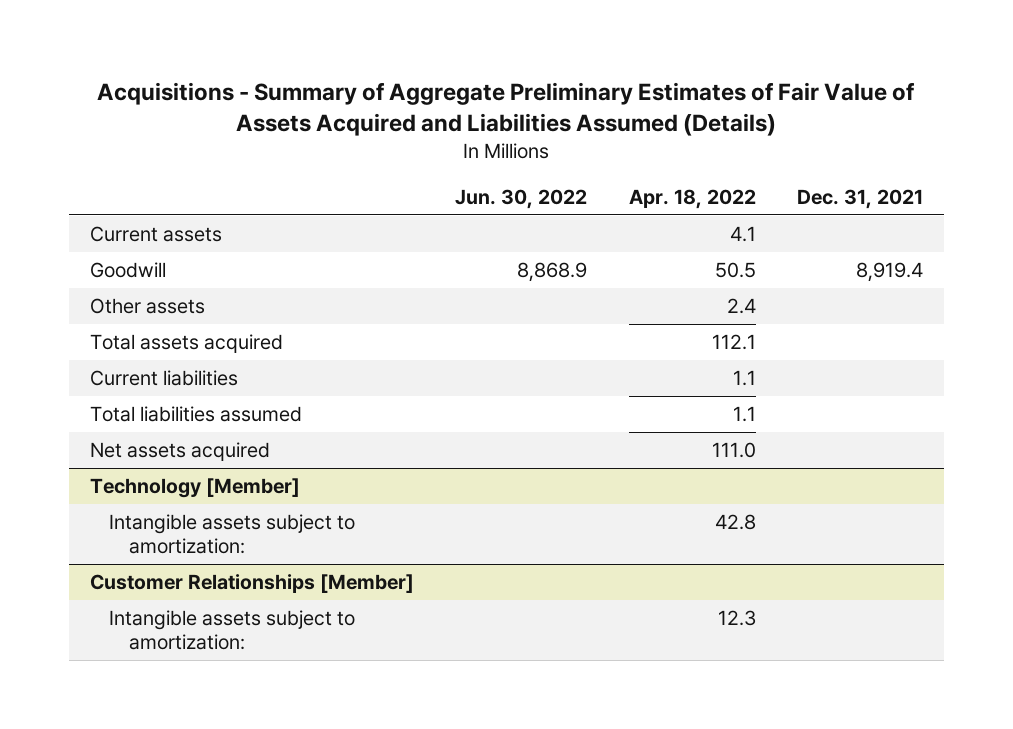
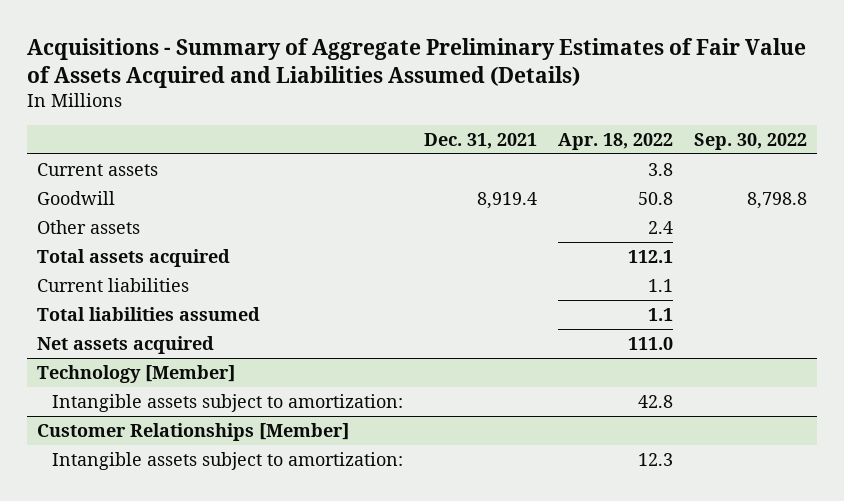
- | Jun. 30, 2022 | Apr. 18, 2022 | Dec. 31, 2021
+ | Dec. 31, 2021 | Apr. 18, 2022 | Sep. 30, 2022
- Current assets | | 4.1 |
- Goodwill | 8,868.9 | 50.5 | 8,919.4
+ Current assets | | 3.8 |
+ Goodwill | 8,919.4 | 50.8 | 8,798.8

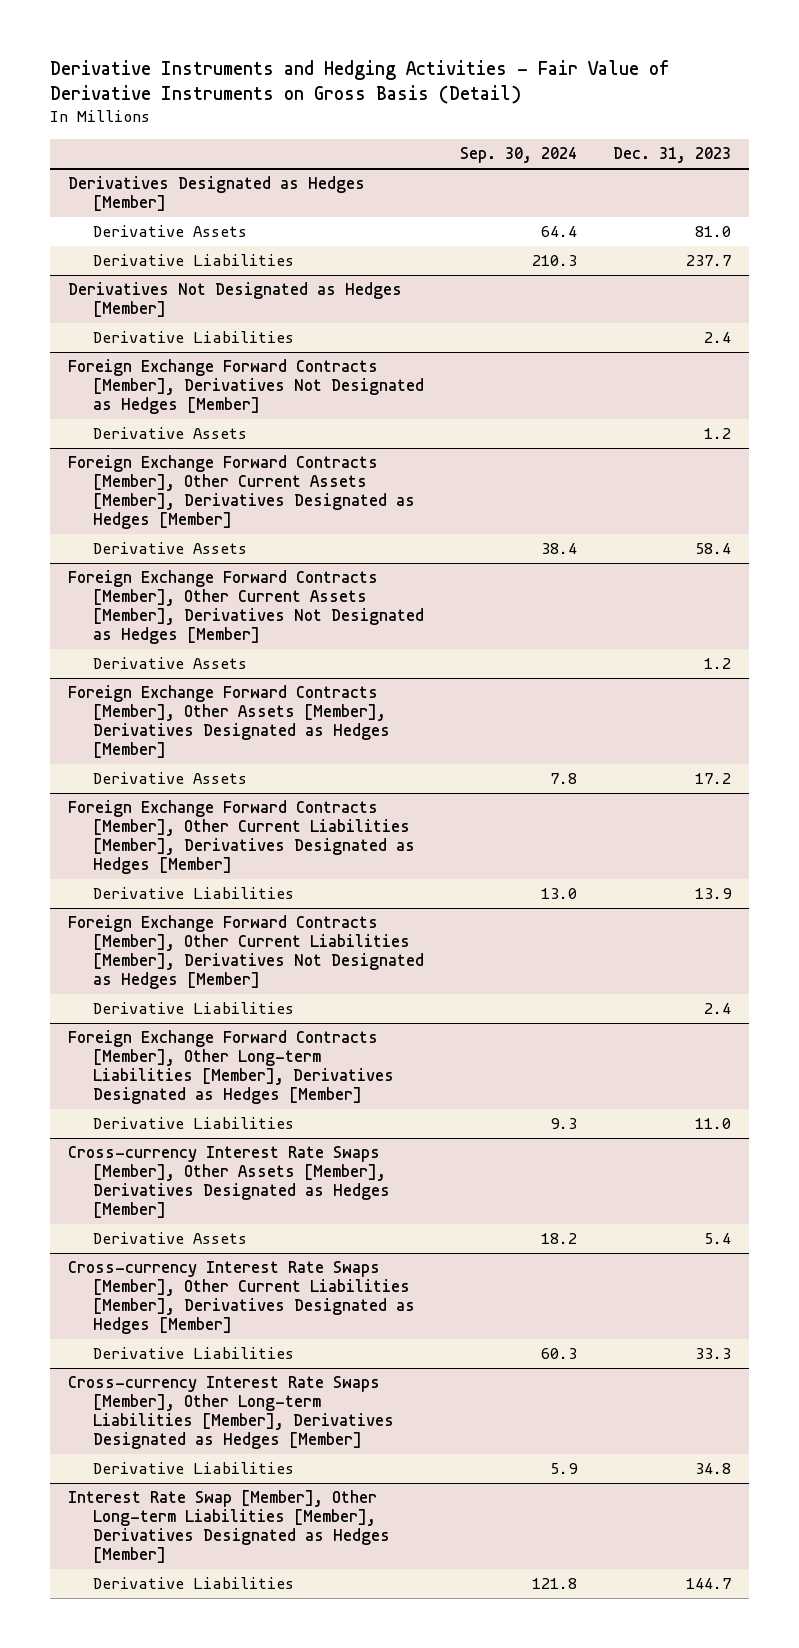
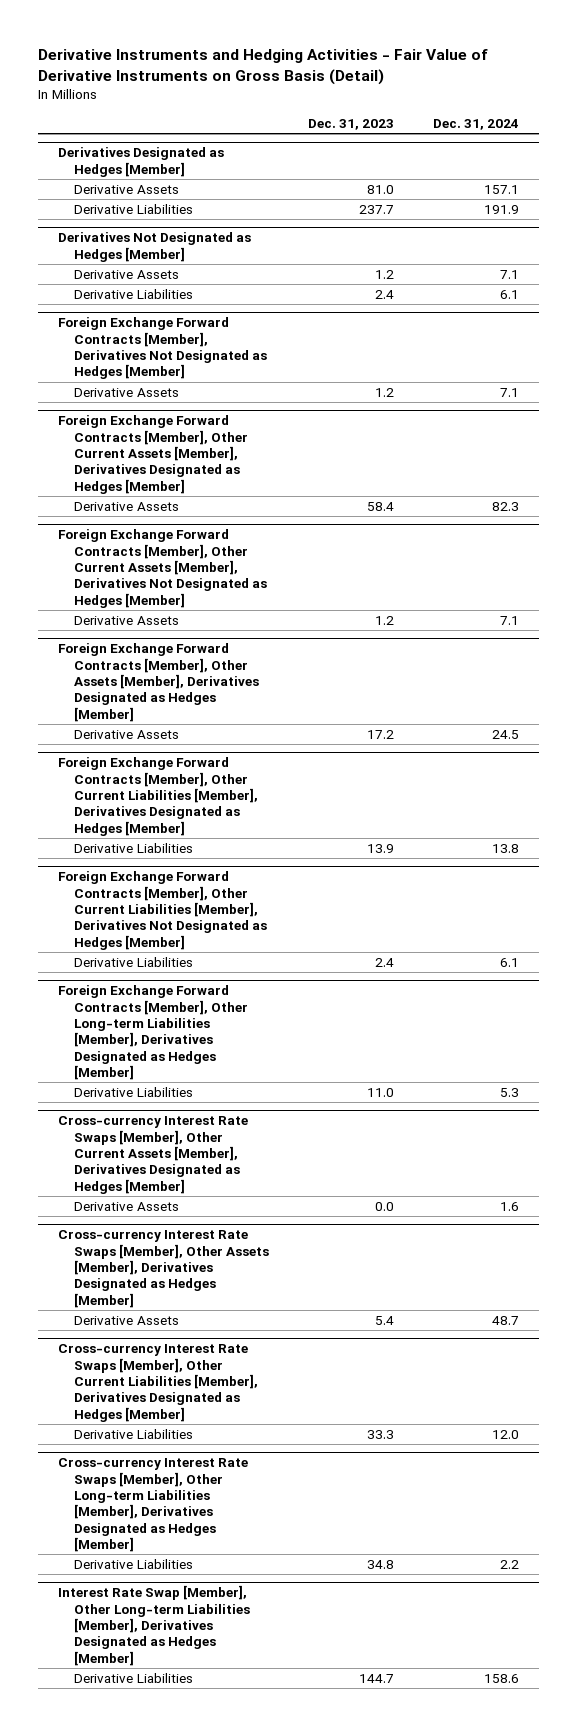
- | Sep. 30, 2024 | Dec. 31, 2023
+ | Dec. 31, 2023 | Dec. 31, 2024
@ Derivatives Not Designated as Hedges [Member]
+ Derivative Assets | 1.2 | 7.1
+ Cross-currency Interest Rate Swaps [Member], Other Current Assets [Member], Derivatives Designated as Hedges [Member]
+ Derivative Assets | 0.0 | 1.6

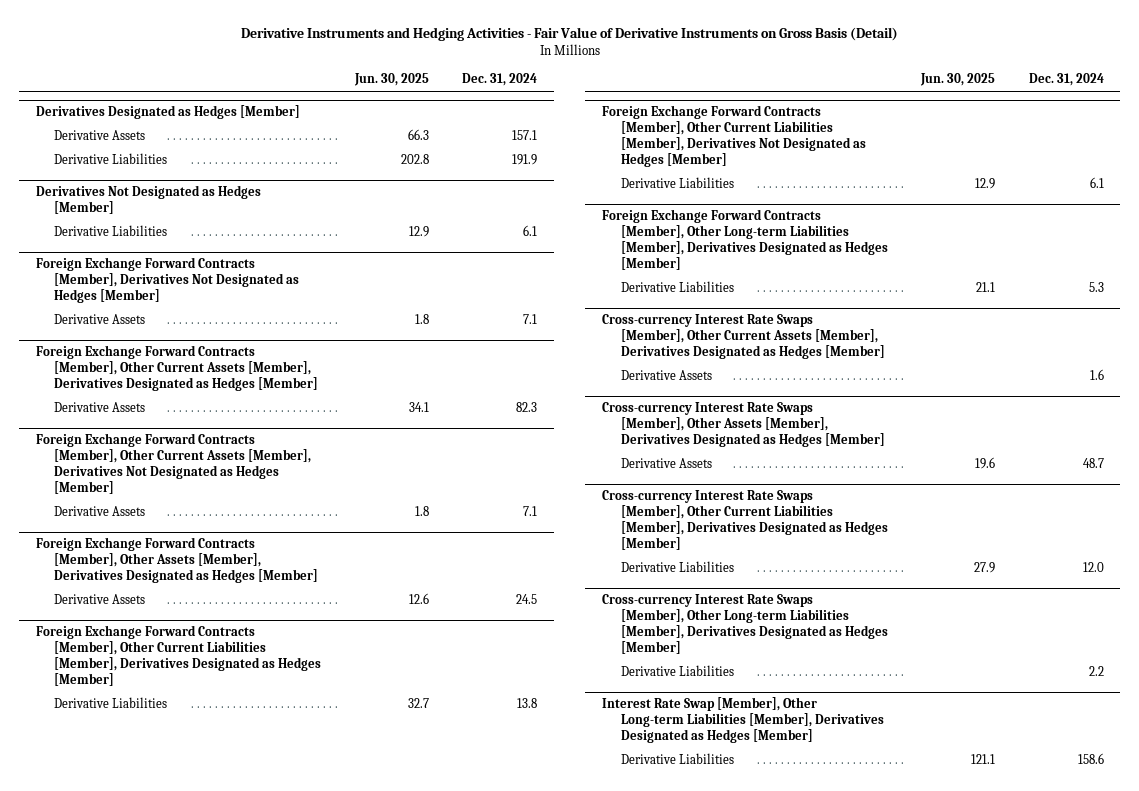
- | Dec. 31, 2023 | Dec. 31, 2024
+ | Jun. 30, 2025 | Dec. 31, 2024
@ Derivatives Not Designated as Hedges [Member]
- Derivative Assets | 1.2 | 7.1

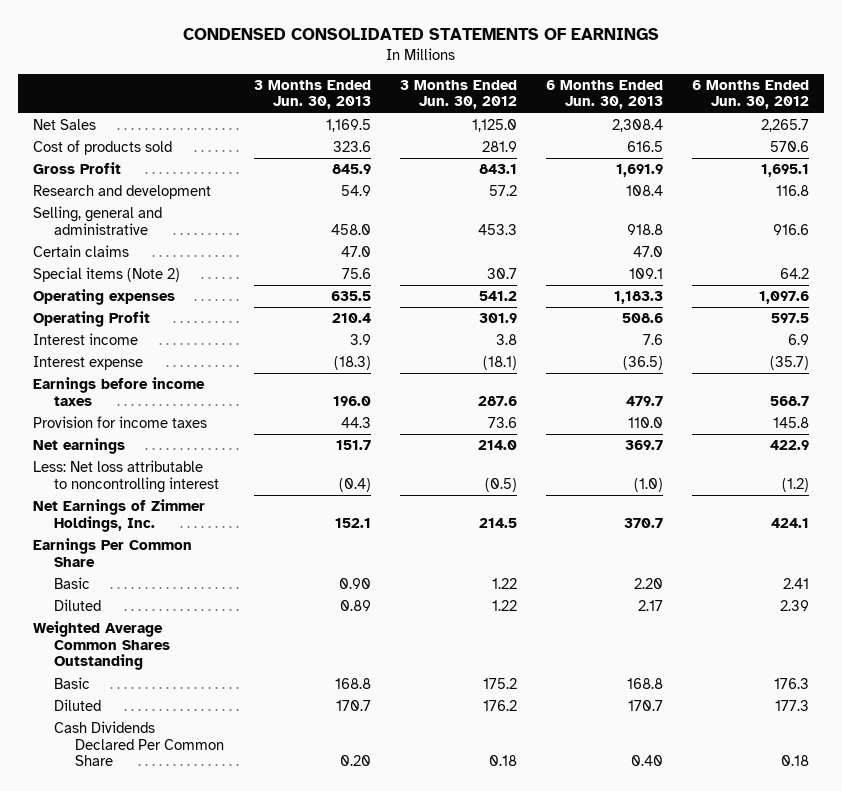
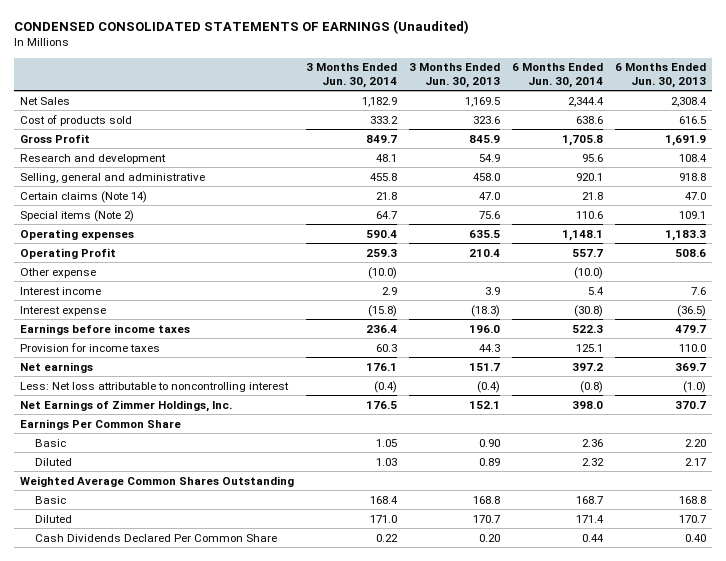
- CONDENSED CONSOLIDATED STATEMENTS OF EARNINGS
+ CONDENSED CONSOLIDATED STATEMENTS OF EARNINGS (Unaudited)
- | 3 Months Ended Jun. 30, 2013 | 3 Months Ended Jun. 30, 2012 | 6 Months Ended Jun. 30, 2013 | 6 Months Ended Jun. 30, 2012
+ | 3 Months Ended Jun. 30, 2014 | 3 Months Ended Jun. 30, 2013 | 6 Months Ended Jun. 30, 2014 | 6 Months Ended Jun. 30, 2013
- Certain claims | 47.0 | | 47.0 |
+ Certain claims (Note 14) | 21.8 | 47.0 | 21.8 | 47.0
+ Other expense | (10.0) | | (10.0) |

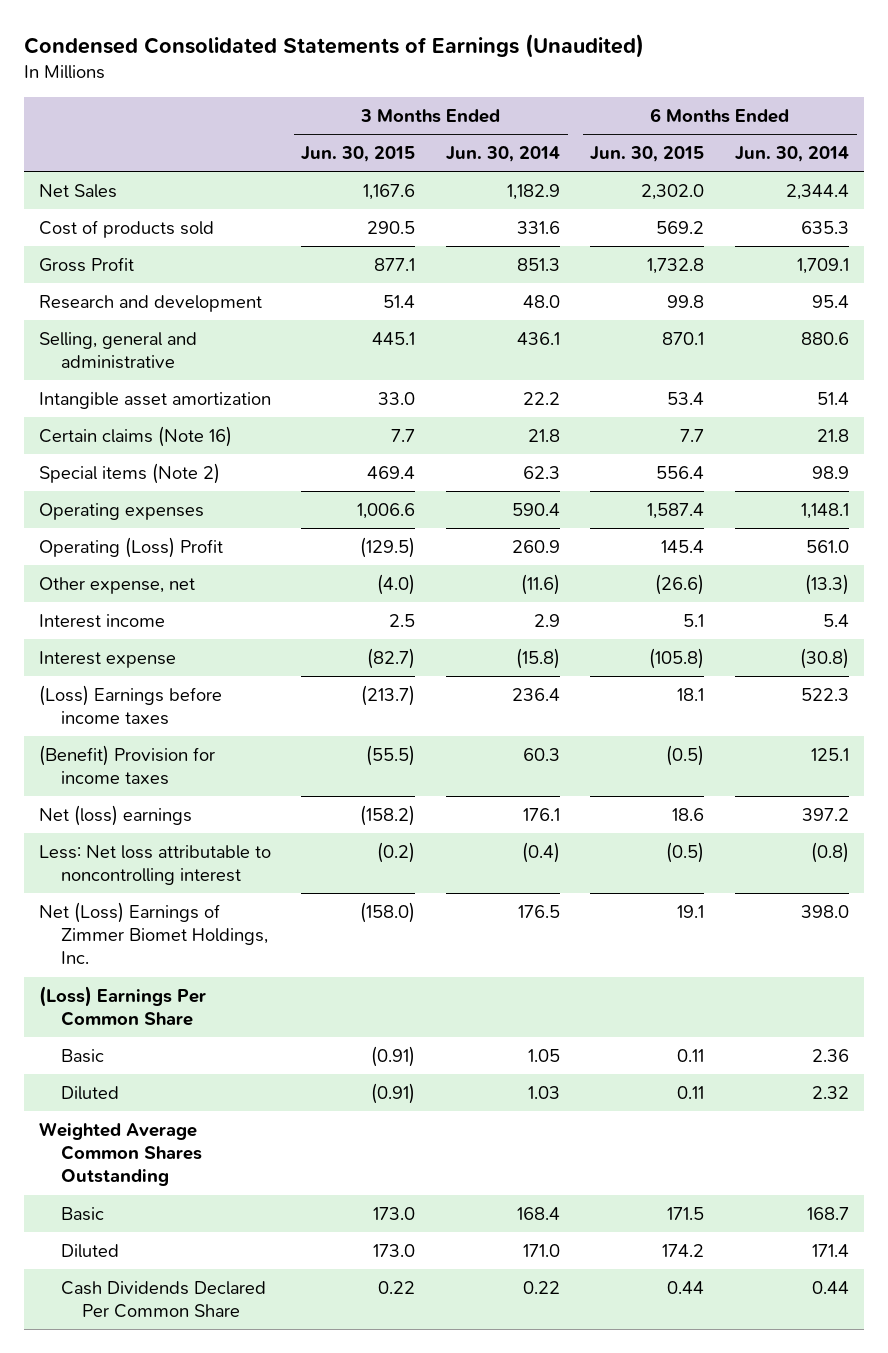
- CONDENSED CONSOLIDATED STATEMENTS OF EARNINGS (Unaudited)
+ Condensed Consolidated Statements of Earnings (Unaudited)
- | 3 Months Ended Jun. 30, 2014 | 3 Months Ended Jun. 30, 2013 | 6 Months Ended Jun. 30, 2014 | 6 Months Ended Jun. 30, 2013
+ | 3 Months Ended Jun. 30, 2015 | 3 Months Ended Jun. 30, 2014 | 6 Months Ended Jun. 30, 2015 | 6 Months Ended Jun. 30, 2014
- Cost of products sold | 333.2 | 323.6 | 638.6 | 616.5
- Gross Profit | 849.7 | 845.9 | 1,705.8 | 1,691.9
- Research and development | 48.1 | 54.9 | 95.6 | 108.4
- Selling, general and administrative | 455.8 | 458.0 | 920.1 | 918.8
- Certain claims (Note 14) | 21.8 | 47.0 | 21.8 | 47.0
- Special items (Note 2) | 64.7 | 75.6 | 110.6 | 109.1
+ Cost of products sold | 290.5 | 331.6 | 569.2 | 635.3
+ Gross Profit | 877.1 | 851.3 | 1,732.8 | 1,709.1
+ Research and development | 51.4 | 48.0 | 99.8 | 95.4
+ Selling, general and administrative | 445.1 | 436.1 | 870.1 | 880.6
+ Intangible asset amortization | 33.0 | 22.2 | 53.4 | 51.4
+ Certain claims (Note 16) | 7.7 | 21.8 | 7.7 | 21.8
+ Special items (Note 2) | 469.4 | 62.3 | 556.4 | 98.9
- Operating Profit | 259.3 | 210.4 | 557.7 | 508.6
- Other expense | (10.0) | | (10.0) |
+ Operating (Loss) Profit | (129.5) | 260.9 | 145.4 | 561.0
+ Other expense, net | (4.0) | (11.6) | (26.6) | (13.3)
- Earnings before income taxes | 236.4 | 196.0 | 522.3 | 479.7
- Provision for income taxes | 60.3 | 44.3 | 125.1 | 110.0
- Net earnings | 176.1 | 151.7 | 397.2 | 369.7
+ (Loss) Earnings before income taxes | (213.7) | 236.4 | 18.1 | 522.3
+ (Benefit) Provision for income taxes | (55.5) | 60.3 | (0.5) | 125.1
+ Net (loss) earnings | (158.2) | 176.1 | 18.6 | 397.2
- Net Earnings of Zimmer Holdings, Inc. | 176.5 | 152.1 | 398.0 | 370.7
- Earnings Per Common Share
+ Net (Loss) Earnings of Zimmer Biomet Holdings, Inc. | (158.0) | 176.5 | 19.1 | 398.0
+ (Loss) Earnings Per Common Share

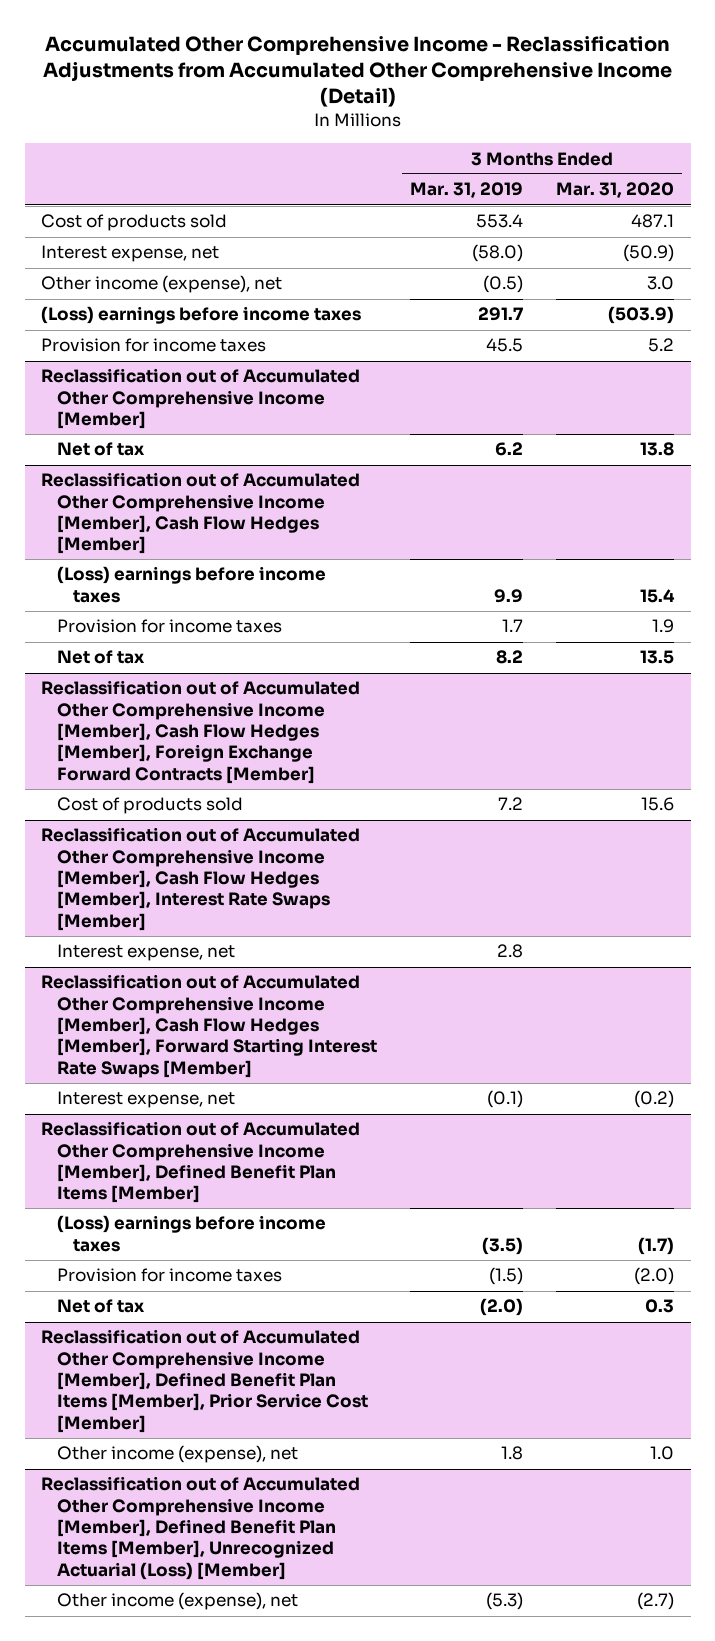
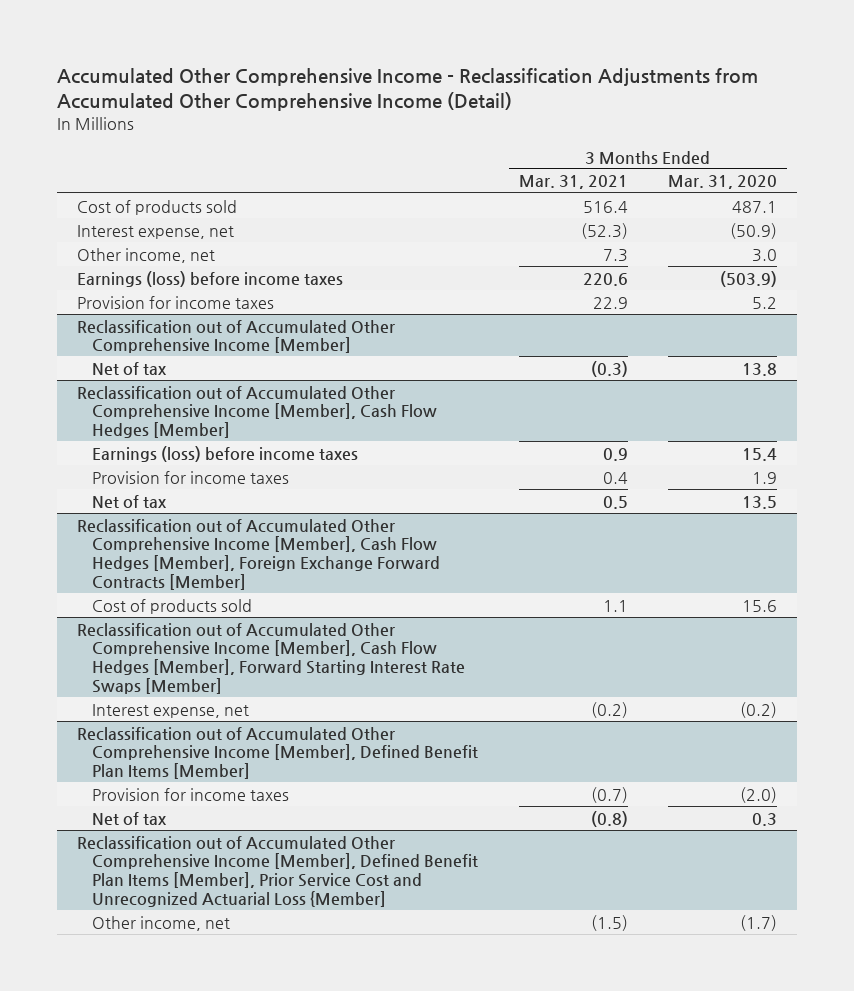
- | 3 Months Ended Mar. 31, 2019 | 3 Months Ended Mar. 31, 2020
+ | 3 Months Ended Mar. 31, 2021 | 3 Months Ended Mar. 31, 2020
- Other income (expense), net | (0.5) | 3.0
- (Loss) earnings before income taxes | 291.7 | (503.9)
+ Other income, net | 7.3 | 3.0
+ Earnings (loss) before income taxes | 220.6 | (503.9)
@ Reclassification out of Accumulated Other Comprehensive Income [Member], Cash Flow Hedges [Member]
- (Loss) earnings before income taxes | 9.9 | 15.4
+ Earnings (loss) before income taxes | 0.9 | 15.4
- Reclassification out of Accumulated Other Comprehensive Income [Member], Cash Flow Hedges [Member], Interest Rate Swaps [Member]
- Interest expense, net | 2.8 |
@ Reclassification out of Accumulated Other Comprehensive Income [Member], Defined Benefit Plan Items [Member]
- (Loss) earnings before income taxes | (3.5) | (1.7)
- Reclassification out of Accumulated Other Comprehensive Income [Member], Defined Benefit Plan Items [Member], Prior Service Cost [Member]
- Other income (expense), net | 1.8 | 1.0
- Reclassification out of Accumulated Other Comprehensive Income [Member], Defined Benefit Plan Items [Member], Unrecognized Actuarial (Loss) [Member]
- Other income (expense), net | (5.3) | (2.7)
+ Reclassification out of Accumulated Other Comprehensive Income [Member], Defined Benefit Plan Items [Member], Prior Service Cost and Unrecognized Actuarial Loss {Member]
+ Other income, net | (1.5) | (1.7)

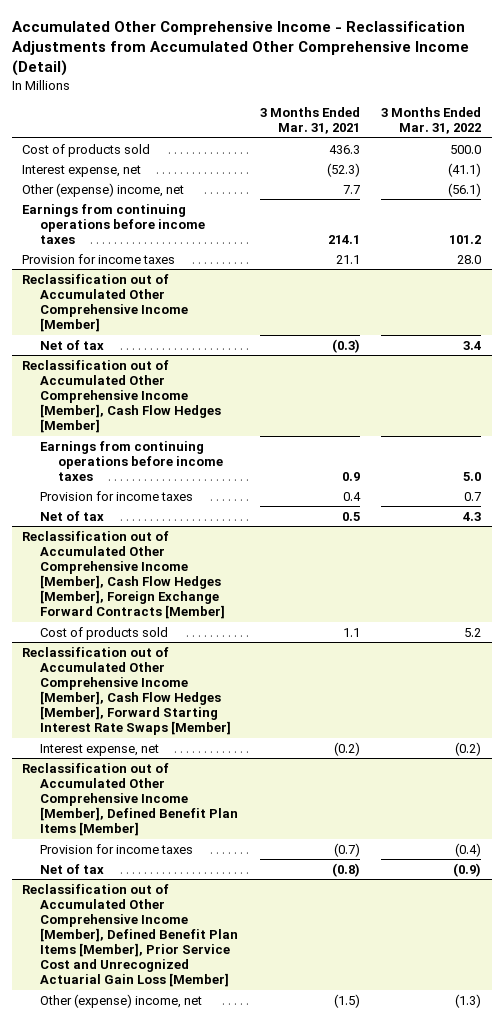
- | 3 Months Ended Mar. 31, 2021 | 3 Months Ended Mar. 31, 2020
+ | 3 Months Ended Mar. 31, 2021 | 3 Months Ended Mar. 31, 2022
- Cost of products sold | 516.4 | 487.1
+ Cost of products sold | 436.3 | 500.0
- Other income, net | 7.3 | 3.0
- Earnings (loss) before income taxes | 220.6 | (503.9)
- Provision for income taxes | 22.9 | 5.2
+ Other (expense) income, net | 7.7 | (56.1)
+ Earnings from continuing operations before income taxes | 214.1 | 101.2
+ Provision for income taxes | 21.1 | 28.0
@ Reclassification out of Accumulated Other Comprehensive Income [Member], Cash Flow Hedges [Member]
- Earnings (loss) before income taxes | 0.9 | 15.4
+ Earnings from continuing operations before income taxes | 0.9 | 5.0
- Reclassification out of Accumulated Other Comprehensive Income [Member], Defined Benefit Plan Items [Member], Prior Service Cost and Unrecognized Actuarial Loss {Member]
- Other income, net | (1.5) | (1.7)
+ Reclassification out of Accumulated Other Comprehensive Income [Member], Defined Benefit Plan Items [Member], Prior Service Cost and Unrecognized Actuarial Gain Loss [Member]
+ Other (expense) income, net | (1.5) | (1.3)

